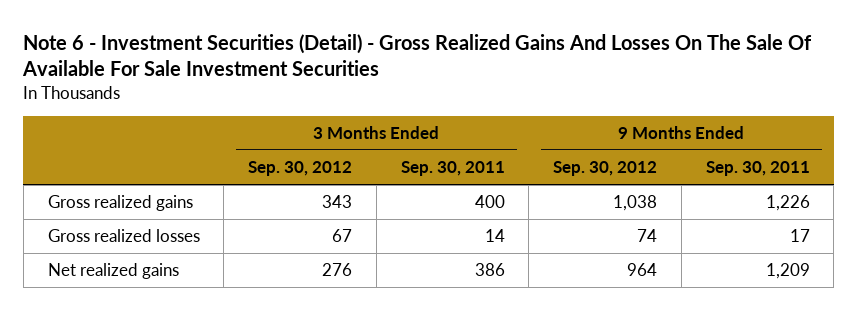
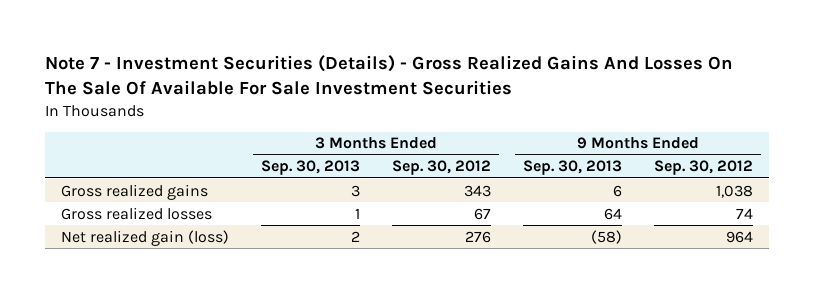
- Note 6 - Investment Securities (Detail) - Gross Realized Gains And Losses On The Sale Of Available For Sale Investment Securities
+ Note 7 - Investment Securities (Details) - Gross Realized Gains And Losses On The Sale Of Available For Sale Investment Securities
- | 3 Months Ended Sep. 30, 2012 | 3 Months Ended Sep. 30, 2011 | 9 Months Ended Sep. 30, 2012 | 9 Months Ended Sep. 30, 2011
+ | 3 Months Ended Sep. 30, 2013 | 3 Months Ended Sep. 30, 2012 | 9 Months Ended Sep. 30, 2013 | 9 Months Ended Sep. 30, 2012
- Net realized gains | 276 | 386 | 964 | 1,209
+ Net realized gain (loss) | 2 | 276 | (58) | 964

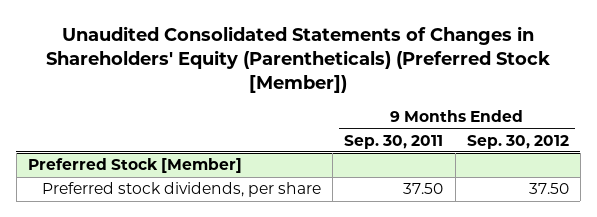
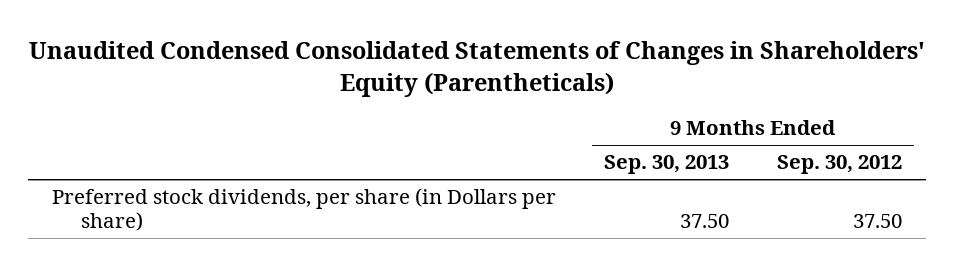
- Unaudited Consolidated Statements of Changes in Shareholders' Equity (Parentheticals) (Preferred Stock [Member])
+ Unaudited Condensed Consolidated Statements of Changes in Shareholders' Equity (Parentheticals)
- | 9 Months Ended Sep. 30, 2011 | 9 Months Ended Sep. 30, 2012
+ | 9 Months Ended Sep. 30, 2013 | 9 Months Ended Sep. 30, 2012
- Preferred Stock [Member]
- Preferred stock dividends, per share | 37.50 | 37.50
+ Preferred stock dividends, per share (in Dollars per share) | 37.50 | 37.50

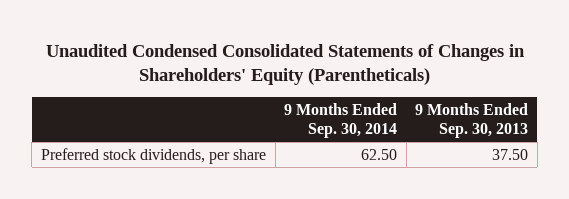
- | 9 Months Ended Sep. 30, 2013 | 9 Months Ended Sep. 30, 2012
+ | 9 Months Ended Sep. 30, 2014 | 9 Months Ended Sep. 30, 2013
- Preferred stock dividends, per share (in Dollars per share) | 37.50 | 37.50
+ Preferred stock dividends, per share | 62.50 | 37.50

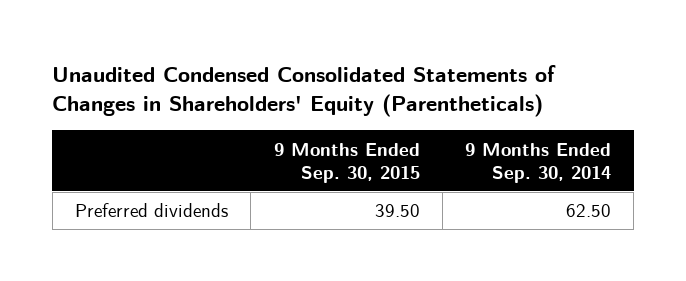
- | 9 Months Ended Sep. 30, 2014 | 9 Months Ended Sep. 30, 2013
+ | 9 Months Ended Sep. 30, 2015 | 9 Months Ended Sep. 30, 2014
- Preferred stock dividends, per share | 62.50 | 37.50
+ Preferred dividends | 39.50 | 62.50

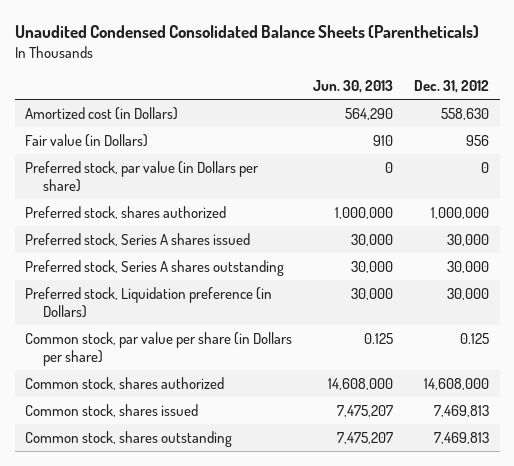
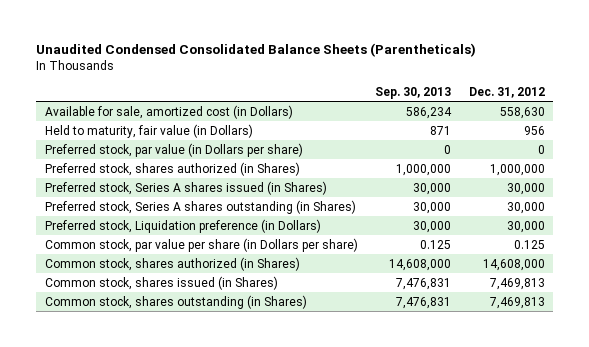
- | Jun. 30, 2013 | Dec. 31, 2012
+ | Sep. 30, 2013 | Dec. 31, 2012
- Amortized cost (in Dollars) | 564,290 | 558,630
- Fair value (in Dollars) | 910 | 956
+ Available for sale, amortized cost (in Dollars) | 586,234 | 558,630
+ Held to maturity, fair value (in Dollars) | 871 | 956
- Preferred stock, shares authorized | 1,000,000 | 1,000,000
- Preferred stock, Series A shares issued | 30,000 | 30,000
- Preferred stock, Series A shares outstanding | 30,000 | 30,000
+ Preferred stock, shares authorized (in Shares) | 1,000,000 | 1,000,000
+ Preferred stock, Series A shares issued (in Shares) | 30,000 | 30,000
+ Preferred stock, Series A shares outstanding (in Shares) | 30,000 | 30,000
- Common stock, shares authorized | 14,608,000 | 14,608,000
- Common stock, shares issued | 7,475,207 | 7,469,813
- Common stock, shares outstanding | 7,475,207 | 7,469,813
+ Common stock, shares authorized (in Shares) | 14,608,000 | 14,608,000
+ Common stock, shares issued (in Shares) | 7,476,831 | 7,469,813
+ Common stock, shares outstanding (in Shares) | 7,476,831 | 7,469,813

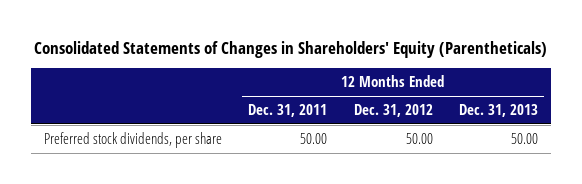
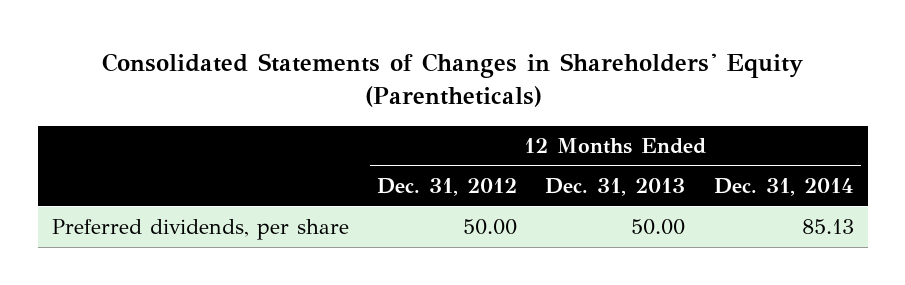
- | 12 Months Ended Dec. 31, 2011 | 12 Months Ended Dec. 31, 2012 | 12 Months Ended Dec. 31, 2013
+ | 12 Months Ended Dec. 31, 2012 | 12 Months Ended Dec. 31, 2013 | 12 Months Ended Dec. 31, 2014
- Preferred stock dividends, per share | 50.00 | 50.00 | 50.00
+ Preferred dividends, per share | 50.00 | 50.00 | 85.13

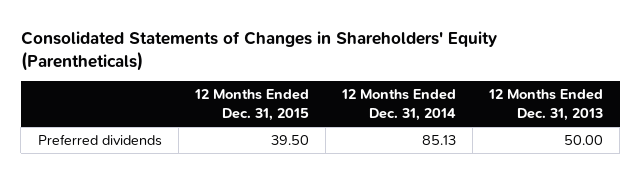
- | 12 Months Ended Dec. 31, 2012 | 12 Months Ended Dec. 31, 2013 | 12 Months Ended Dec. 31, 2014
+ | 12 Months Ended Dec. 31, 2015 | 12 Months Ended Dec. 31, 2014 | 12 Months Ended Dec. 31, 2013
- Preferred dividends, per share | 50.00 | 50.00 | 85.13
+ Preferred dividends | 39.50 | 85.13 | 50.00

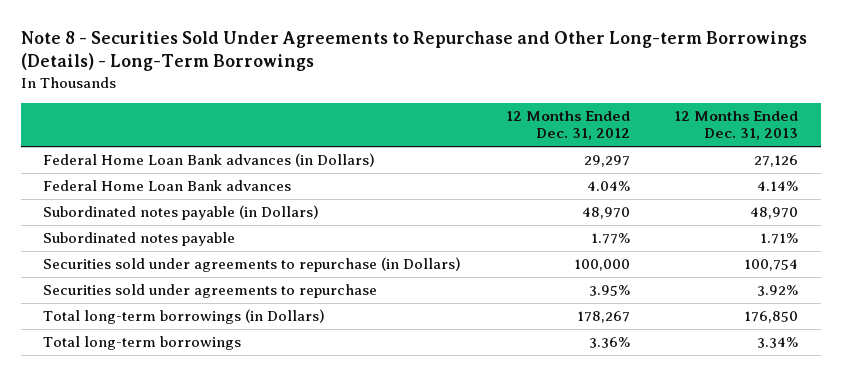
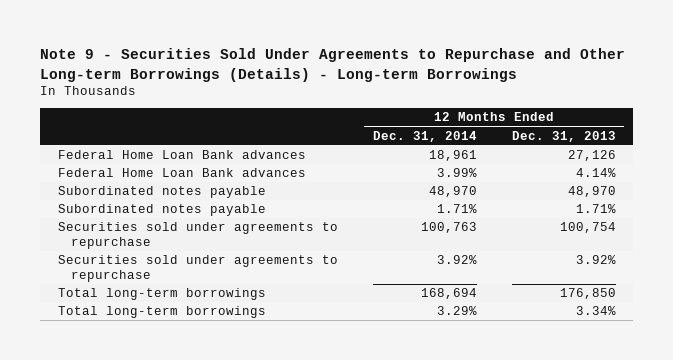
- Note 8 - Securities Sold Under Agreements to Repurchase and Other Long-term Borrowings (Details) - Long-Term Borrowings
+ Note 9 - Securities Sold Under Agreements to Repurchase and Other Long-term Borrowings (Details) - Long-term Borrowings
- | 12 Months Ended Dec. 31, 2012 | 12 Months Ended Dec. 31, 2013
+ | 12 Months Ended Dec. 31, 2014 | 12 Months Ended Dec. 31, 2013
- Federal Home Loan Bank advances (in Dollars) | 29,297 | 27,126
+ Federal Home Loan Bank advances | 18,961 | 27,126
- Subordinated notes payable (in Dollars) | 48,970 | 48,970
+ Subordinated notes payable | 48,970 | 48,970
- Securities sold under agreements to repurchase (in Dollars) | 100,000 | 100,754
+ Securities sold under agreements to repurchase | 100,763 | 100,754
- Total long-term borrowings (in Dollars) | 178,267 | 176,850
+ Total long-term borrowings | 168,694 | 176,850

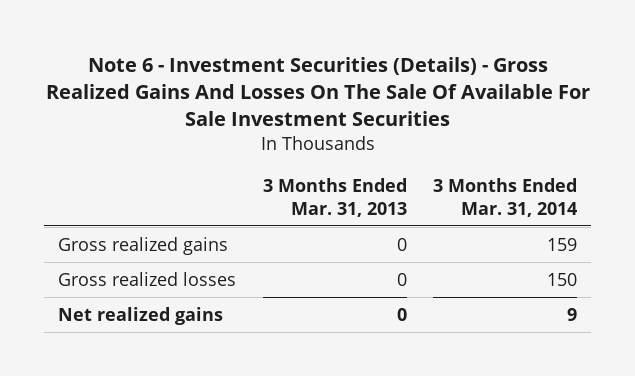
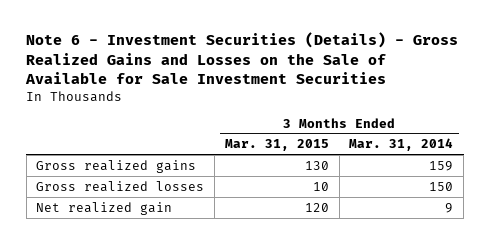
- Note 6 - Investment Securities (Details) - Gross Realized Gains And Losses On The Sale Of Available For Sale Investment Securities
+ Note 6 - Investment Securities (Details) - Gross Realized Gains and Losses on the Sale of Available for Sale Investment Securities
- | 3 Months Ended Mar. 31, 2013 | 3 Months Ended Mar. 31, 2014
+ | 3 Months Ended Mar. 31, 2015 | 3 Months Ended Mar. 31, 2014
- Net realized gains | 0 | 9
+ Net realized gain | 120 | 9

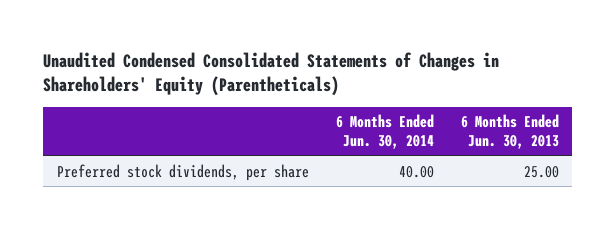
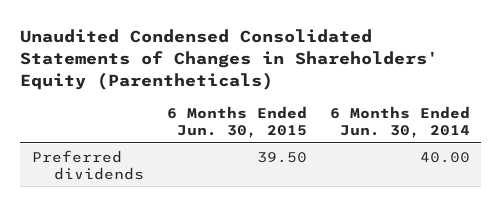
- | 6 Months Ended Jun. 30, 2014 | 6 Months Ended Jun. 30, 2013
+ | 6 Months Ended Jun. 30, 2015 | 6 Months Ended Jun. 30, 2014
- Preferred stock dividends, per share | 40.00 | 25.00
+ Preferred dividends | 39.50 | 40.00

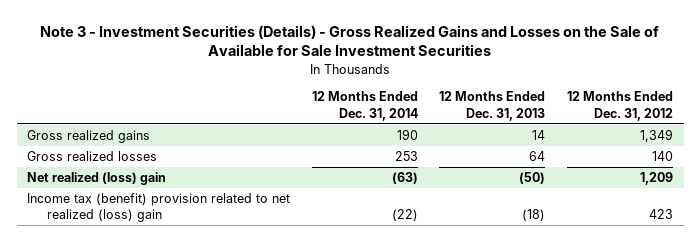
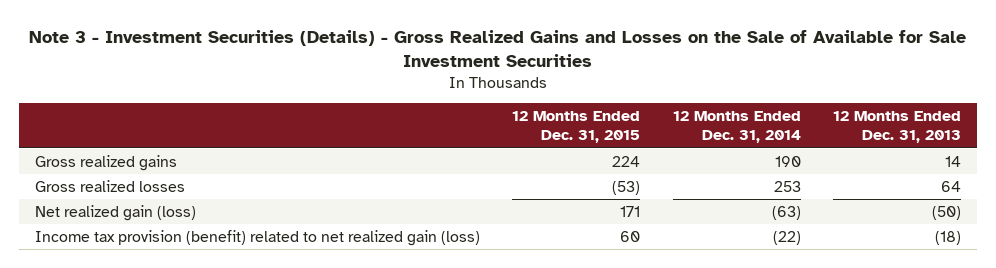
- | 12 Months Ended Dec. 31, 2014 | 12 Months Ended Dec. 31, 2013 | 12 Months Ended Dec. 31, 2012
+ | 12 Months Ended Dec. 31, 2015 | 12 Months Ended Dec. 31, 2014 | 12 Months Ended Dec. 31, 2013
- Net realized (loss) gain | (63) | (50) | 1,209
- Income tax (benefit) provision related to net realized (loss) gain | (22) | (18) | 423
+ Net realized gain (loss) | 171 | (63) | (50)
+ Income tax provision (benefit) related to net realized gain (loss) | 60 | (22) | (18)

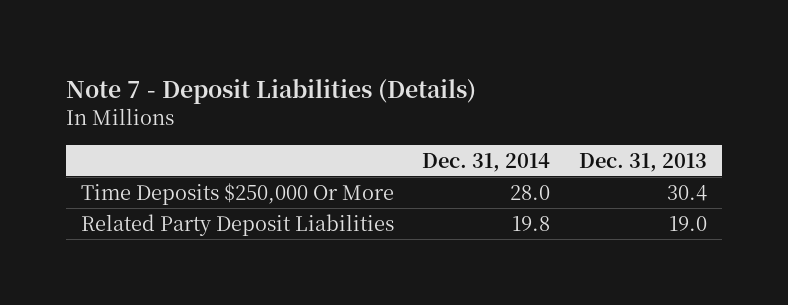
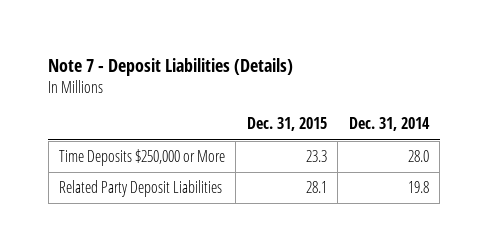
- | Dec. 31, 2014 | Dec. 31, 2013
+ | Dec. 31, 2015 | Dec. 31, 2014
- Time Deposits $250,000 Or More | 28.0 | 30.4
+ Time Deposits $250,000 or More | 23.3 | 28.0

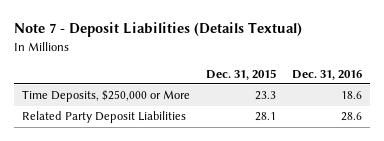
- Note 7 - Deposit Liabilities (Details)
+ Note 7 - Deposit Liabilities (Details Textual)
- | Dec. 31, 2015 | Dec. 31, 2014
+ | Dec. 31, 2015 | Dec. 31, 2016
- Time Deposits $250,000 or More | 23.3 | 28.0
+ Time Deposits, $250,000 or More | 23.3 | 18.6

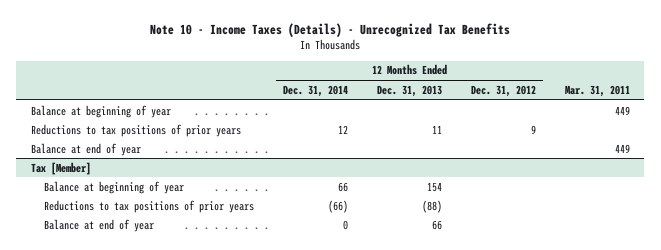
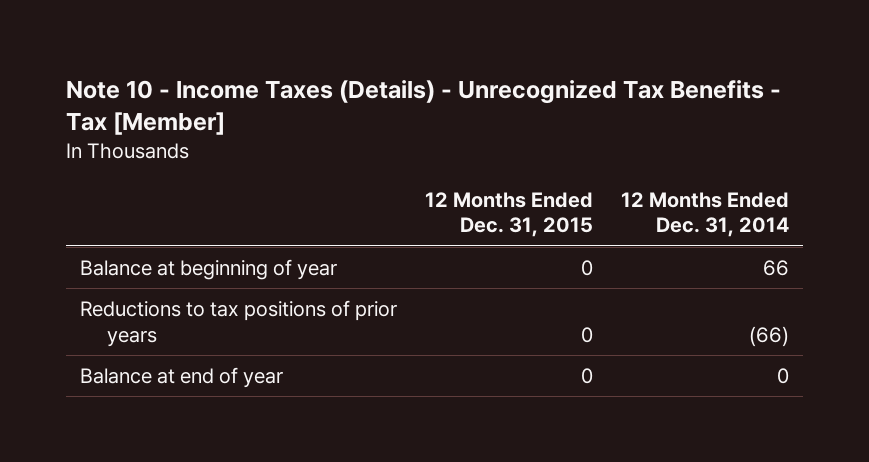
- Note 10 - Income Taxes (Details) - Unrecognized Tax Benefits
+ Note 10 - Income Taxes (Details) - Unrecognized Tax Benefits - Tax [Member]
- | 12 Months Ended Dec. 31, 2014 | 12 Months Ended Dec. 31, 2013 | 12 Months Ended Dec. 31, 2012 | Mar. 31, 2011
+ | 12 Months Ended Dec. 31, 2015 | 12 Months Ended Dec. 31, 2014
- Balance at beginning of year | | | | 449
- Reductions to tax positions of prior years | 12 | 11 | 9 |
- Balance at end of year | | | | 449
- Tax [Member]

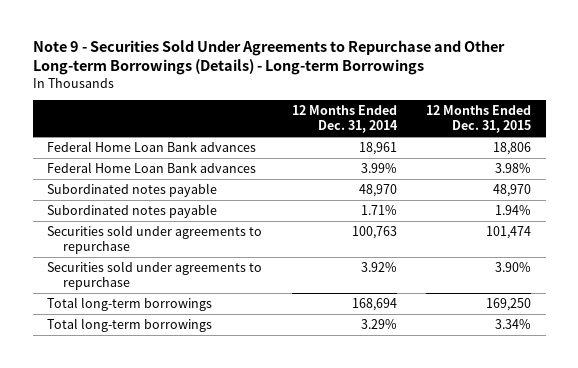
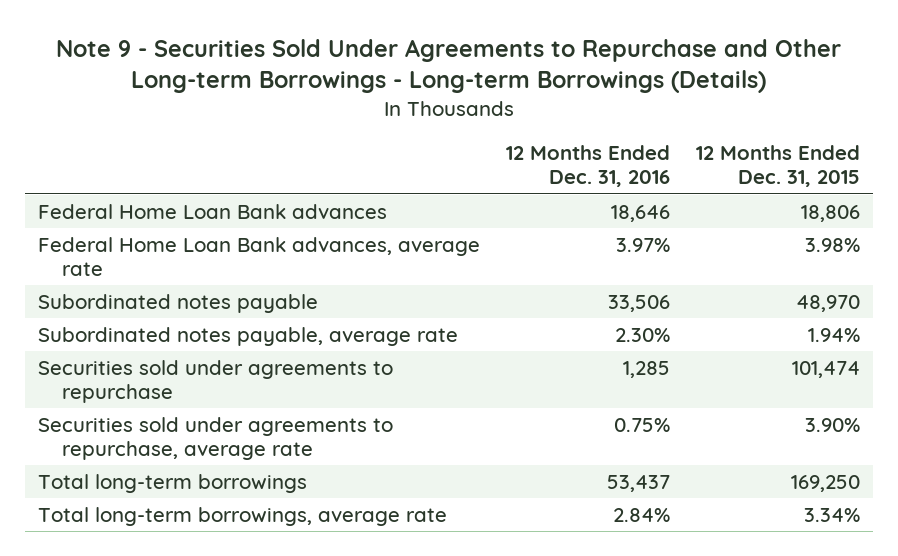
- Note 9 - Securities Sold Under Agreements to Repurchase and Other Long-term Borrowings (Details) - Long-term Borrowings
+ Note 9 - Securities Sold Under Agreements to Repurchase and Other Long-term Borrowings - Long-term Borrowings (Details)
- | 12 Months Ended Dec. 31, 2014 | 12 Months Ended Dec. 31, 2015
+ | 12 Months Ended Dec. 31, 2016 | 12 Months Ended Dec. 31, 2015
- Federal Home Loan Bank advances | 3.99% | 3.98%
+ Federal Home Loan Bank advances, average rate | 3.97% | 3.98%
- Subordinated notes payable | 1.71% | 1.94%
+ Subordinated notes payable, average rate | 2.30% | 1.94%
- Securities sold under agreements to repurchase | 3.92% | 3.90%
+ Securities sold under agreements to repurchase, average rate | 0.75% | 3.90%
- Total long-term borrowings | 3.29% | 3.34%
+ Total long-term borrowings, average rate | 2.84% | 3.34%

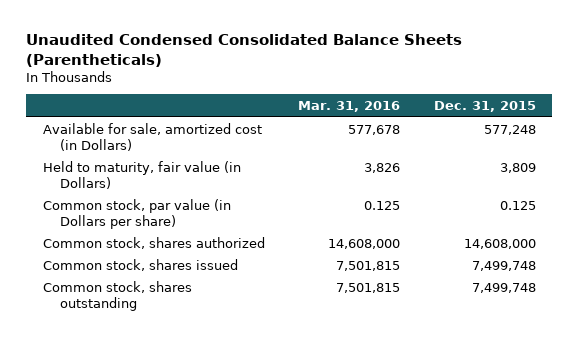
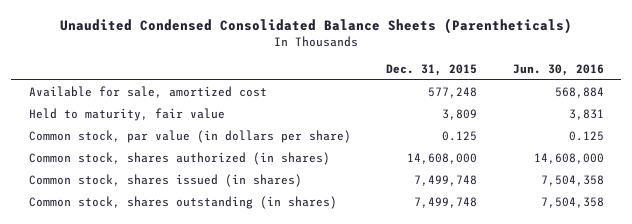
- | Mar. 31, 2016 | Dec. 31, 2015
+ | Dec. 31, 2015 | Jun. 30, 2016
- Available for sale, amortized cost (in Dollars) | 577,678 | 577,248
- Held to maturity, fair value (in Dollars) | 3,826 | 3,809
- Common stock, par value (in Dollars per share) | 0.125 | 0.125
- Common stock, shares authorized | 14,608,000 | 14,608,000
- Common stock, shares issued | 7,501,815 | 7,499,748
- Common stock, shares outstanding | 7,501,815 | 7,499,748
+ Available for sale, amortized cost | 577,248 | 568,884
+ Held to maturity, fair value | 3,809 | 3,831
+ Common stock, par value (in dollars per share) | 0.125 | 0.125
+ Common stock, shares authorized (in shares) | 14,608,000 | 14,608,000
+ Common stock, shares issued (in shares) | 7,499,748 | 7,504,358
+ Common stock, shares outstanding (in shares) | 7,499,748 | 7,504,358

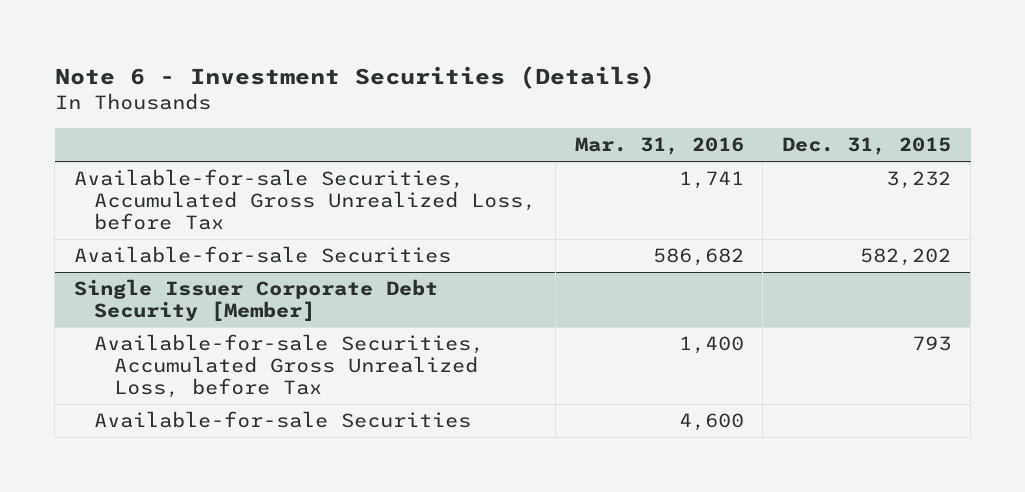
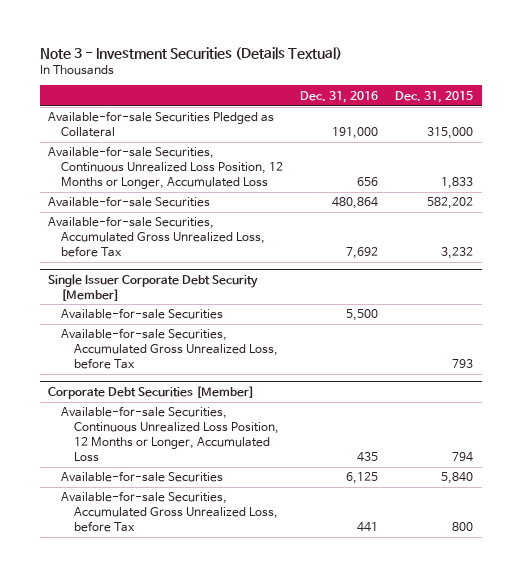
- Note 6 - Investment Securities (Details)
+ Note 3 - Investment Securities (Details Textual)
- | Mar. 31, 2016 | Dec. 31, 2015
+ | Dec. 31, 2016 | Dec. 31, 2015
+ Available-for-sale Securities Pledged as Collateral | 191,000 | 315,000
+ Available-for-sale Securities, Continuous Unrealized Loss Position, 12 Months or Longer, Accumulated Loss | 656 | 1,833
moved down: Available-for-sale Securities, Accumulated Gross Unrealized Loss, before Tax | 7,692 | 3,232
@ Single Issuer Corporate Debt Security [Member]
moved down: Available-for-sale Securities, Accumulated Gross Unrealized Loss, before Tax | | 793
+ Corporate Debt Securities [Member]
+ Available-for-sale Securities, Continuous Unrealized Loss Position, 12 Months or Longer, Accumulated Loss | 435 | 794
+ Available-for-sale Securities | 6,125 | 5,840
+ Available-for-sale Securities, Accumulated Gross Unrealized Loss, before Tax | 441 | 800

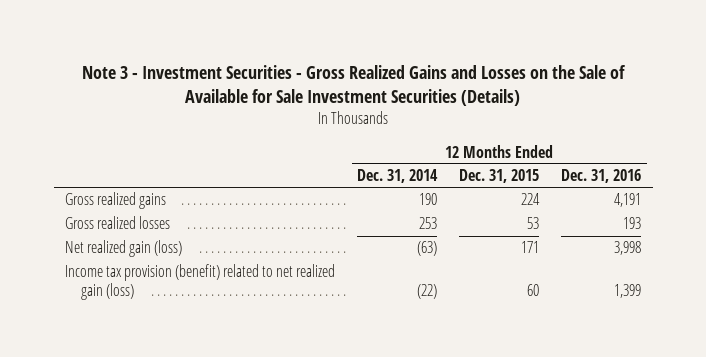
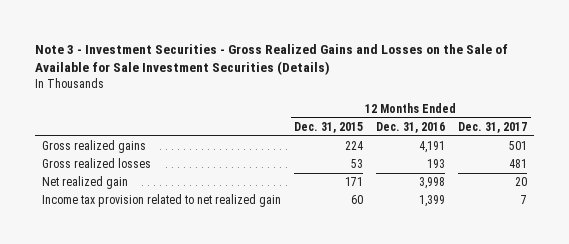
- | 12 Months Ended Dec. 31, 2014 | 12 Months Ended Dec. 31, 2015 | 12 Months Ended Dec. 31, 2016
+ | 12 Months Ended Dec. 31, 2015 | 12 Months Ended Dec. 31, 2016 | 12 Months Ended Dec. 31, 2017
- Net realized gain (loss) | (63) | 171 | 3,998
- Income tax provision (benefit) related to net realized gain (loss) | (22) | 60 | 1,399
+ Net realized gain | 171 | 3,998 | 20
+ Income tax provision related to net realized gain | 60 | 1,399 | 7

